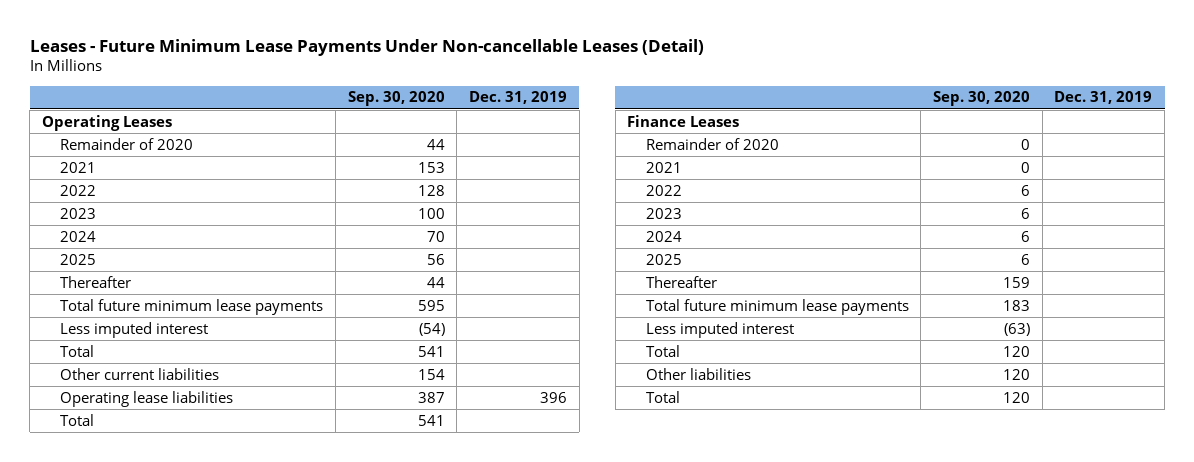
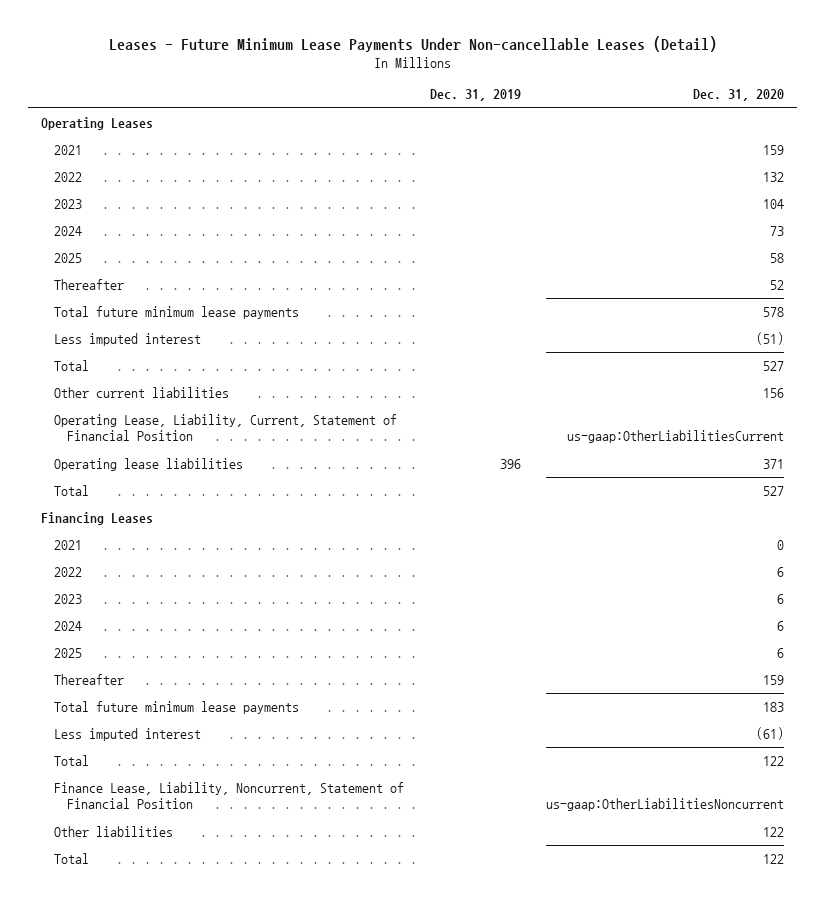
- | Sep. 30, 2020 | Dec. 31, 2019
+ | Dec. 31, 2019 | Dec. 31, 2020
- Remainder of 2020 | 44 |
+ Operating Lease, Liability, Current, Statement of Financial Position | | us-gaap:OtherLiabilitiesCurrent
- Finance Leases
- Remainder of 2020 | 0 |
+ Financing Leases
+ Finance Lease, Liability, Noncurrent, Statement of Financial Position | | us-gaap:OtherLiabilitiesNoncurrent

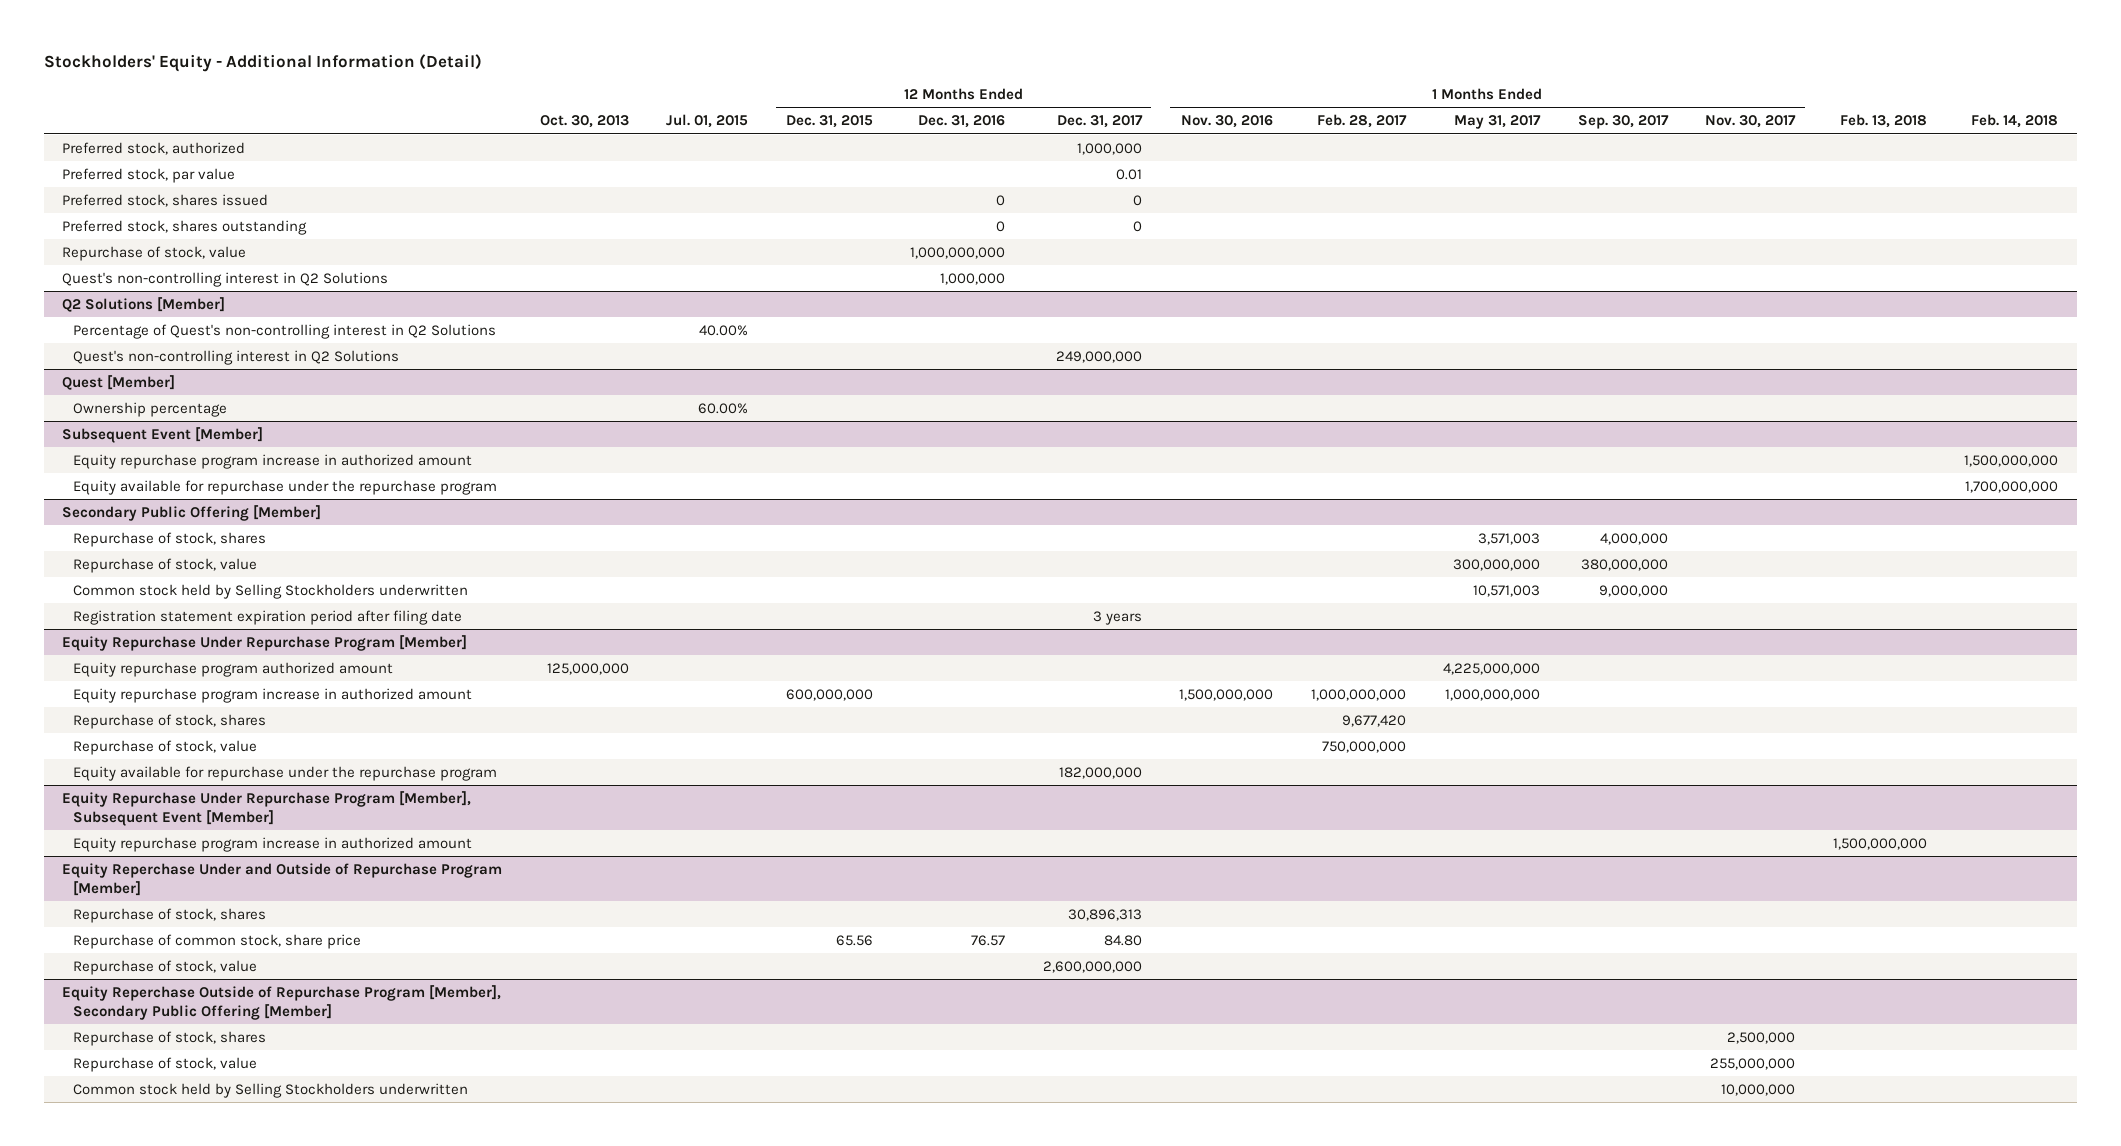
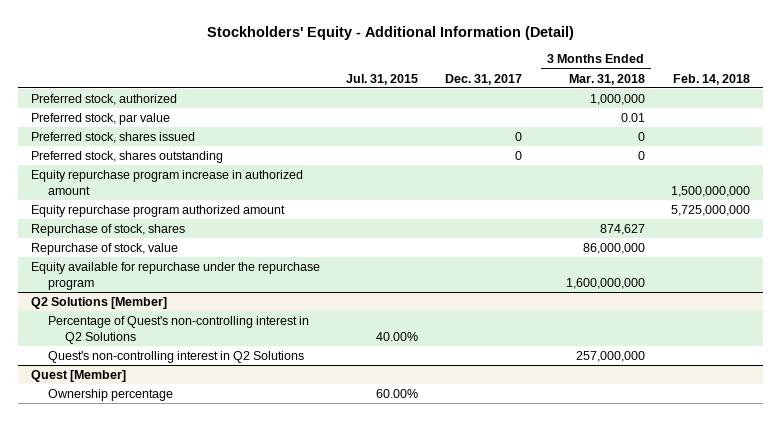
- | Oct. 30, 2013 | Jul. 01, 2015 | 12 Months Ended Dec. 31, 2015 | 12 Months Ended Dec. 31, 2016 | 12 Months Ended Dec. 31, 2017 | 1 Months Ended Nov. 30, 2016 | 1 Months Ended Feb. 28, 2017 | 1 Months Ended May 31, 2017 | 1 Months Ended Sep. 30, 2017 | 1 Months Ended Nov. 30, 2017 | Feb. 13, 2018 | Feb. 14, 2018
+ | Jul. 31, 2015 | Dec. 31, 2017 | 3 Months Ended Mar. 31, 2018 | Feb. 14, 2018
+ Equity repurchase program increase in authorized amount | | | | 1,500,000,000
+ Equity repurchase program authorized amount | | | | 5,725,000,000
+ Repurchase of stock, shares | | | 874,627 |
- Quest's non-controlling interest in Q2 Solutions | | | | 1,000,000 | | | | | | | |
+ Equity available for repurchase under the repurchase program | | | 1,600,000,000 |
- Subsequent Event [Member]
- Equity repurchase program increase in authorized amount | | | | | | | | | | | | 1,500,000,000
- Equity available for repurchase under the repurchase program | | | | | | | | | | | | 1,700,000,000
- Secondary Public Offering [Member]
- Repurchase of stock, shares | | | | | | | | 3,571,003 | 4,000,000 | | |
- Repurchase of stock, value | | | | | | | | 300,000,000 | 380,000,000 | | |
- Common stock held by Selling Stockholders underwritten | | | | | | | | 10,571,003 | 9,000,000 | | |
- Registration statement expiration period after filing date | | | | | 3 years | | | | | | |
- Equity Repurchase Under Repurchase Program [Member]
- Equity repurchase program authorized amount | 125,000,000 | | | | | | | 4,225,000,000 | | | |
- Equity repurchase program increase in authorized amount | | | 600,000,000 | | | 1,500,000,000 | 1,000,000,000 | 1,000,000,000 | | | |
- Repurchase of stock, shares | | | | | | | 9,677,420 | | | | |
- Repurchase of stock, value | | | | | | | 750,000,000 | | | | |
- Equity available for repurchase under the repurchase program | | | | | 182,000,000 | | | | | | |
- Equity Repurchase Under Repurchase Program [Member], Subsequent Event [Member]
- Equity repurchase program increase in authorized amount | | | | | | | | | | | 1,500,000,000 |
- Equity Reperchase Under and Outside of Repurchase Program [Member]
- Repurchase of stock, shares | | | | | 30,896,313 | | | | | | |
- Repurchase of common stock, share price | | | 65.56 | 76.57 | 84.80 | | | | | | |
- Repurchase of stock, value | | | | | 2,600,000,000 | | | | | | |
- Equity Reperchase Outside of Repurchase Program [Member], Secondary Public Offering [Member]
- Repurchase of stock, shares | | | | | | | | | | 2,500,000 | |
- Repurchase of stock, value | | | | | | | | | | 255,000,000 | |
- Common stock held by Selling Stockholders underwritten | | | | | | | | | | 10,000,000 | |

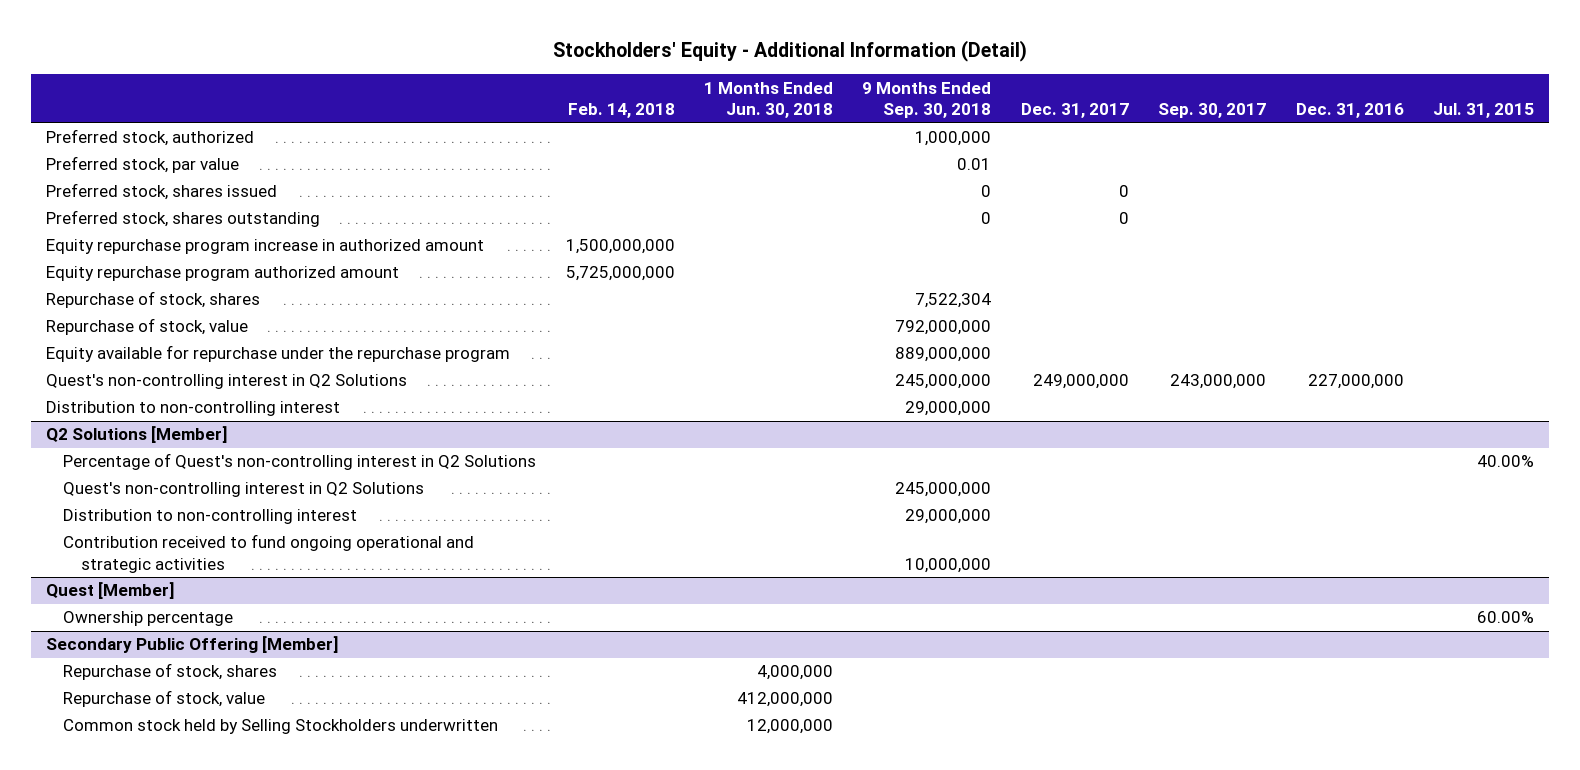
- | Jul. 31, 2015 | Dec. 31, 2017 | 3 Months Ended Mar. 31, 2018 | Feb. 14, 2018
+ | Feb. 14, 2018 | 1 Months Ended Jun. 30, 2018 | 9 Months Ended Sep. 30, 2018 | Dec. 31, 2017 | Sep. 30, 2017 | Dec. 31, 2016 | Jul. 31, 2015
+ Quest's non-controlling interest in Q2 Solutions | | | 245,000,000 | 249,000,000 | 243,000,000 | 227,000,000 |
+ Distribution to non-controlling interest | | | 29,000,000 | | | |
@ Q2 Solutions [Member]
+ Distribution to non-controlling interest | | | 29,000,000 | | | |
+ Contribution received to fund ongoing operational and strategic activities | | | 10,000,000 | | | |
+ Secondary Public Offering [Member]
+ Repurchase of stock, shares | | 4,000,000 | | | | |
+ Repurchase of stock, value | | 412,000,000 | | | | |
+ Common stock held by Selling Stockholders underwritten | | 12,000,000 | | | | |

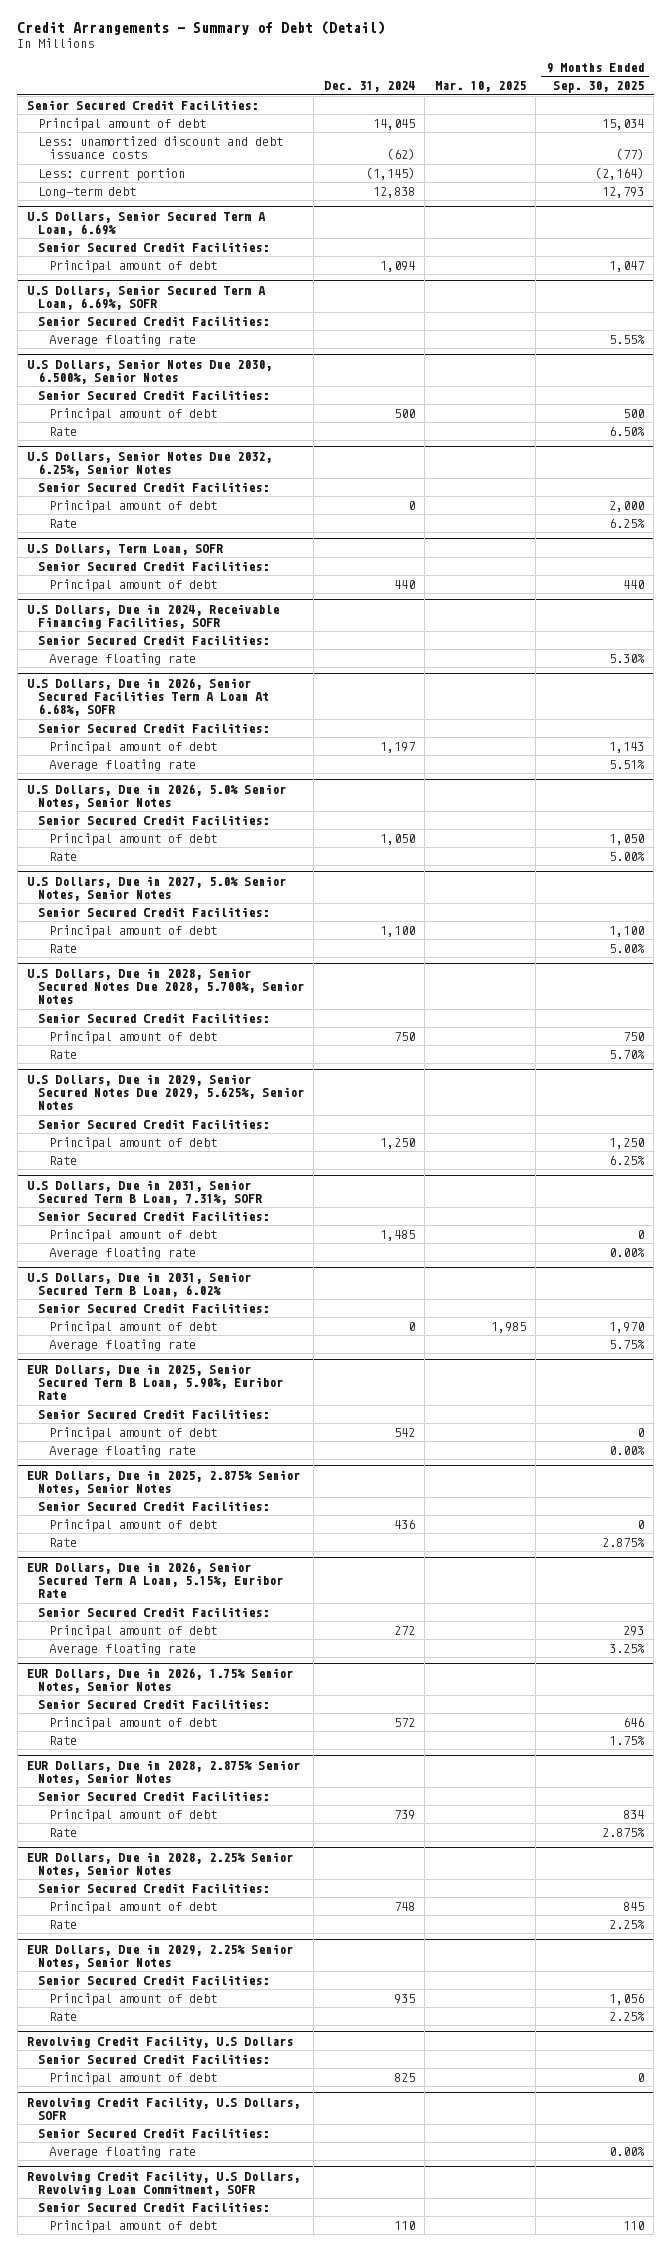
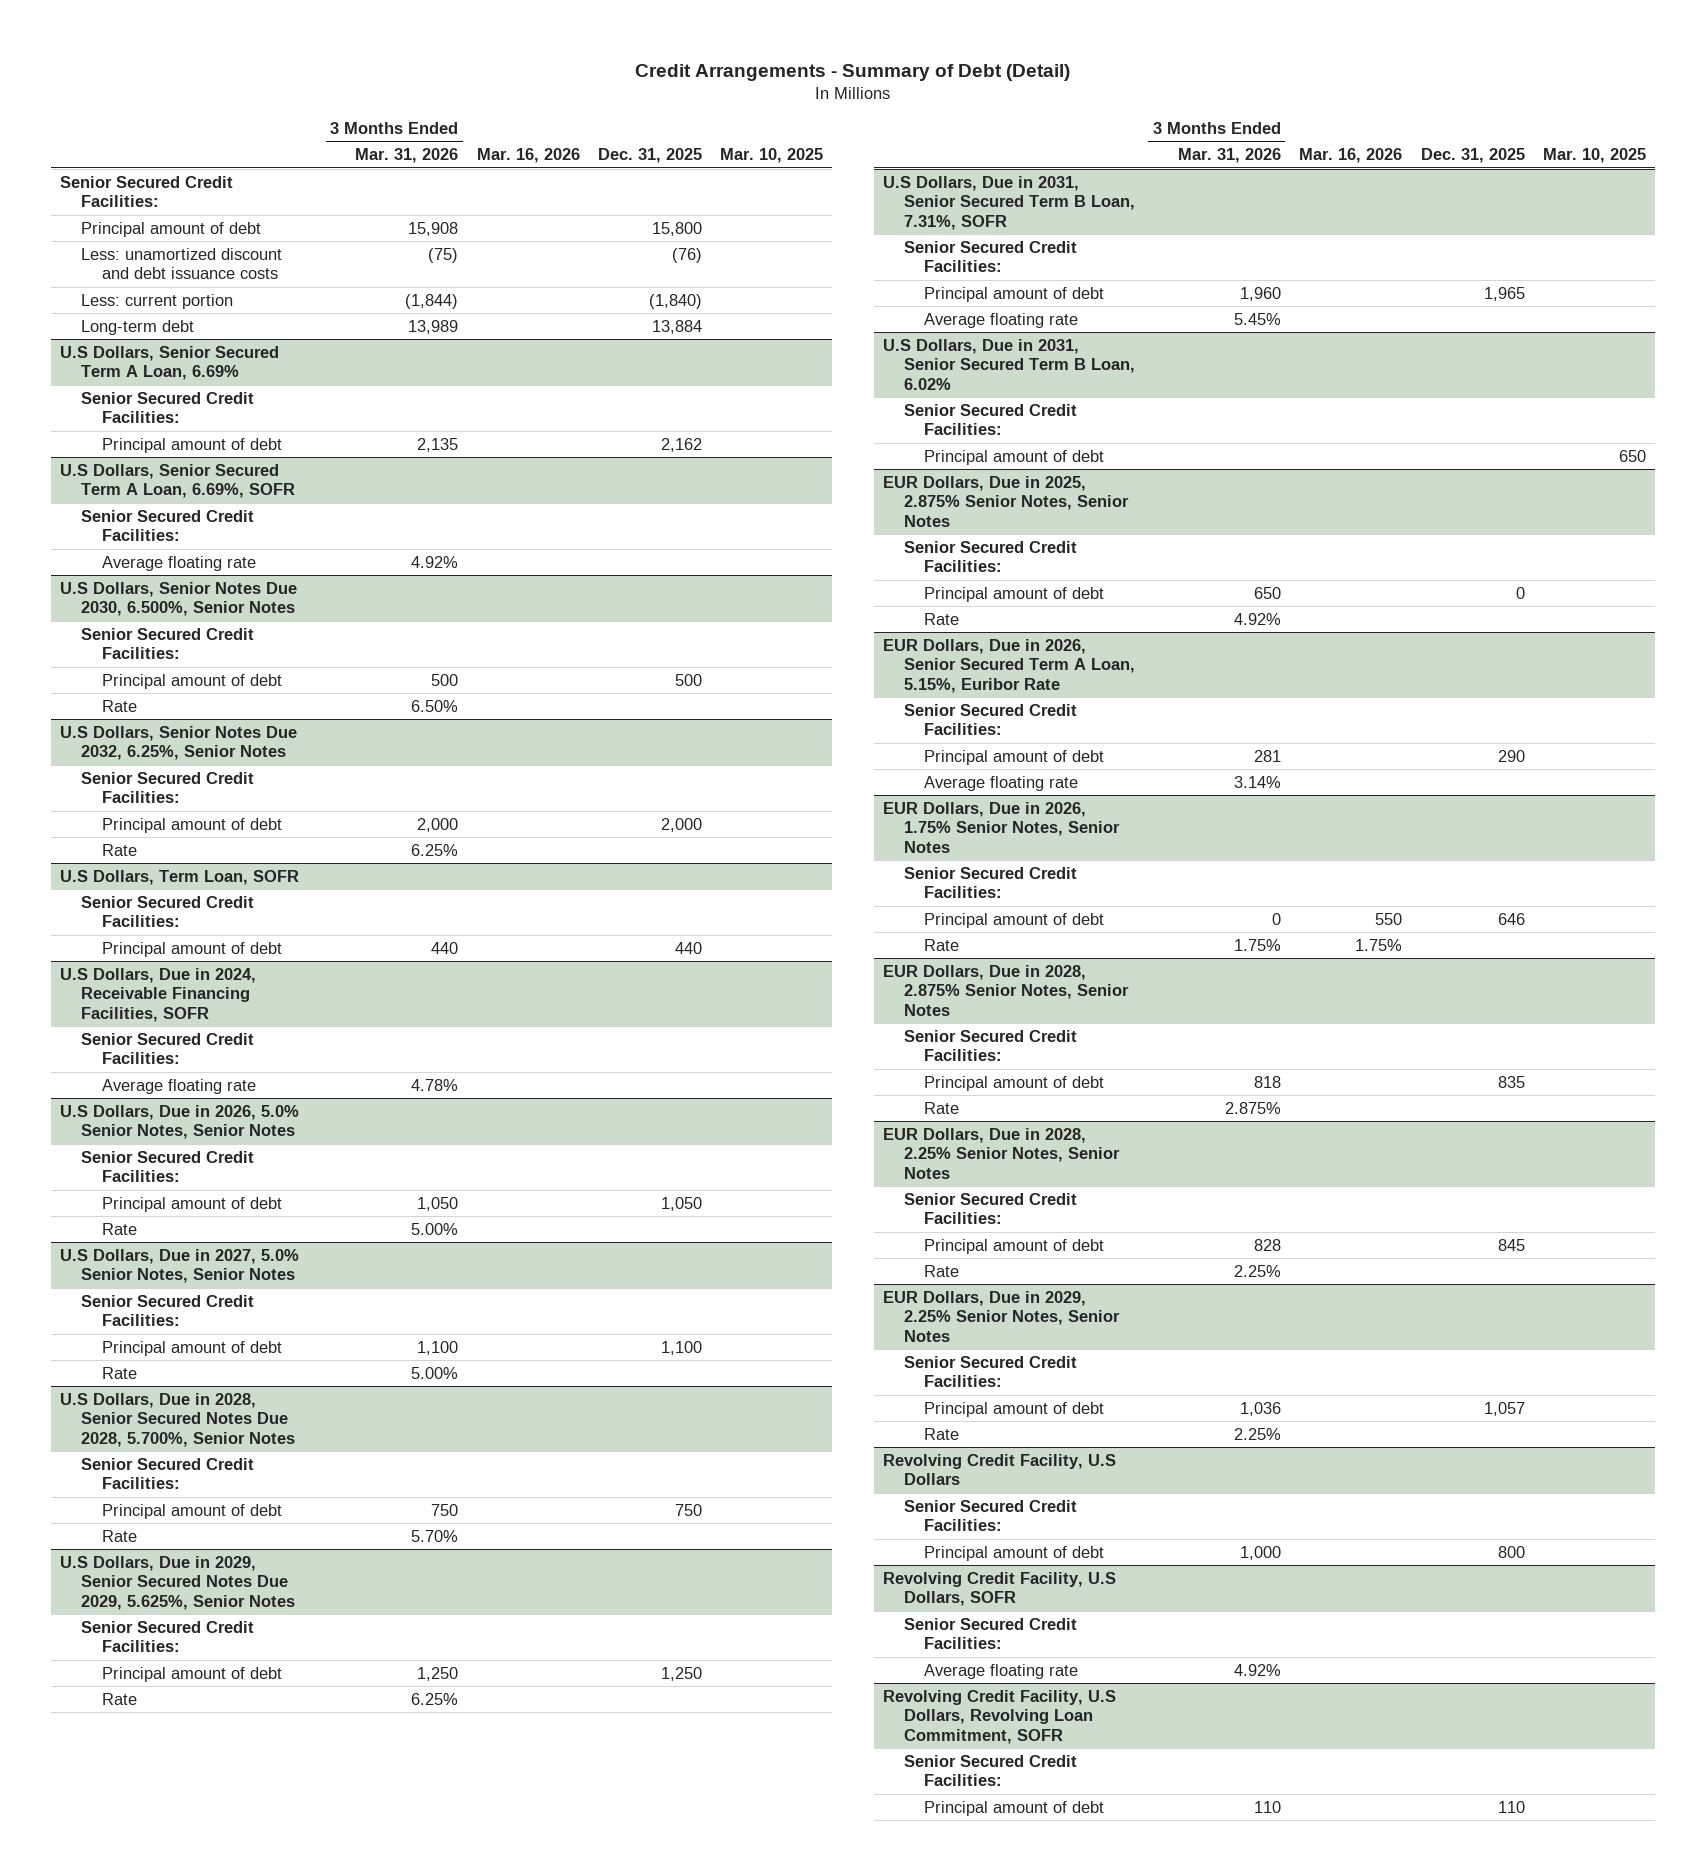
- | Dec. 31, 2024 | Mar. 10, 2025 | 9 Months Ended Sep. 30, 2025
+ | 3 Months Ended Mar. 31, 2026 | Mar. 16, 2026 | Dec. 31, 2025 | Mar. 10, 2025
- U.S Dollars, Due in 2026, Senior Secured Facilities Term A Loan At 6.68%, SOFR
- Senior Secured Credit Facilities:
- Principal amount of debt | 1,197 | | 1,143
- Average floating rate | | | 5.51%
@ U.S Dollars, Due in 2031, Senior Secured Term B Loan, 6.02%
- Principal amount of debt | 0 | 1,985 | 1,970
- Average floating rate | | | 5.75%
- EUR Dollars, Due in 2025, Senior Secured Term B Loan, 5.90%, Euribor Rate
- Senior Secured Credit Facilities:
- Principal amount of debt | 542 | | 0
- Average floating rate | | | 0.00%
@ U.S Dollars, Due in 2031, Senior Secured Term B Loan, 6.02%
+ Principal amount of debt | | | | 650

